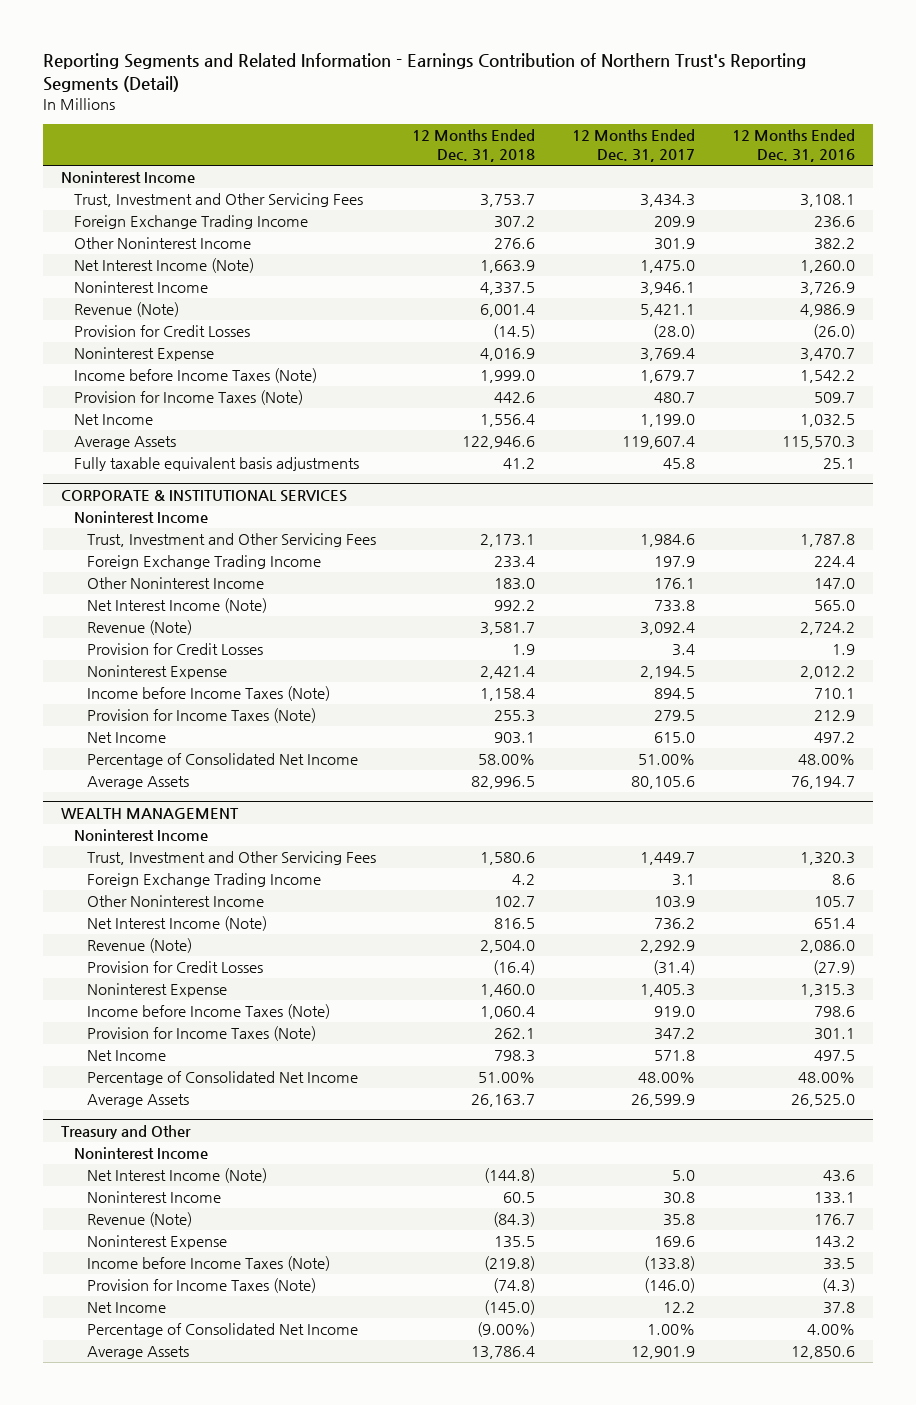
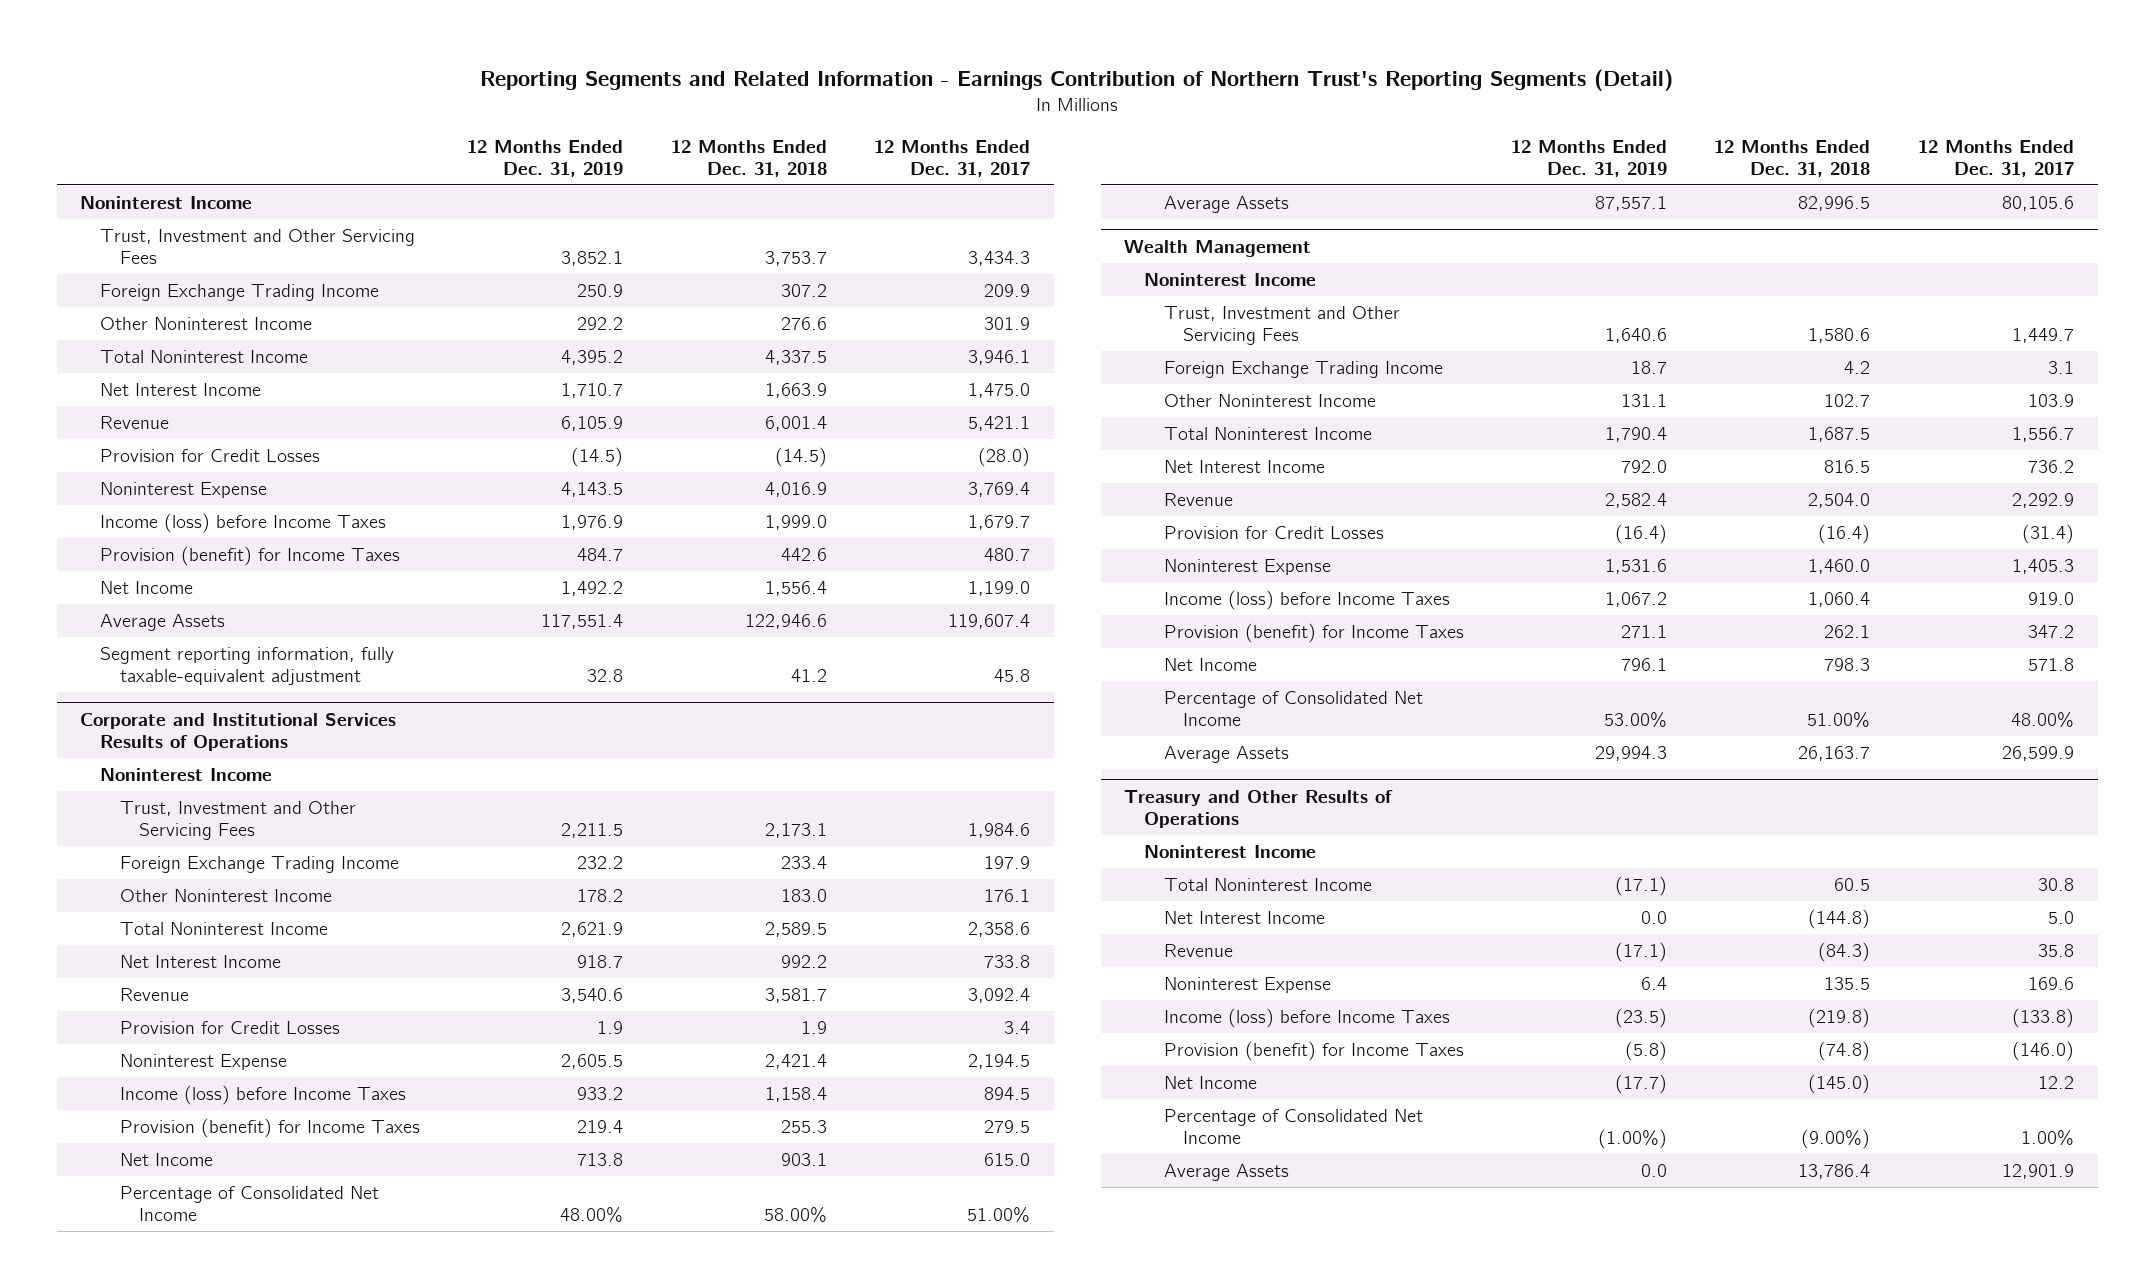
- | 12 Months Ended Dec. 31, 2018 | 12 Months Ended Dec. 31, 2017 | 12 Months Ended Dec. 31, 2016
+ | 12 Months Ended Dec. 31, 2019 | 12 Months Ended Dec. 31, 2018 | 12 Months Ended Dec. 31, 2017
- Net Interest Income (Note) | 1,663.9 | 1,475.0 | 1,260.0
- Noninterest Income | 4,337.5 | 3,946.1 | 3,726.9
- Revenue (Note) | 6,001.4 | 5,421.1 | 4,986.9
+ Total Noninterest Income | 4,395.2 | 4,337.5 | 3,946.1
+ Net Interest Income | 1,710.7 | 1,663.9 | 1,475.0
+ Revenue | 6,105.9 | 6,001.4 | 5,421.1
- Income before Income Taxes (Note) | 1,999.0 | 1,679.7 | 1,542.2
- Provision for Income Taxes (Note) | 442.6 | 480.7 | 509.7
+ Income (loss) before Income Taxes | 1,976.9 | 1,999.0 | 1,679.7
+ Provision (benefit) for Income Taxes | 484.7 | 442.6 | 480.7
- Fully taxable equivalent basis adjustments | 41.2 | 45.8 | 25.1
- CORPORATE & INSTITUTIONAL SERVICES
+ Segment reporting information, fully taxable-equivalent adjustment | 32.8 | 41.2 | 45.8
+ Corporate and Institutional Services Results of Operations
- Net Interest Income (Note) | 992.2 | 733.8 | 565.0
- Revenue (Note) | 3,581.7 | 3,092.4 | 2,724.2
+ Total Noninterest Income | 2,621.9 | 2,589.5 | 2,358.6
+ Net Interest Income | 918.7 | 992.2 | 733.8
+ Revenue | 3,540.6 | 3,581.7 | 3,092.4
- Income before Income Taxes (Note) | 1,158.4 | 894.5 | 710.1
- Provision for Income Taxes (Note) | 255.3 | 279.5 | 212.9
+ Income (loss) before Income Taxes | 933.2 | 1,158.4 | 894.5
+ Provision (benefit) for Income Taxes | 219.4 | 255.3 | 279.5
- WEALTH MANAGEMENT
+ Wealth Management
- Net Interest Income (Note) | 816.5 | 736.2 | 651.4
- Revenue (Note) | 2,504.0 | 2,292.9 | 2,086.0
+ Total Noninterest Income | 1,790.4 | 1,687.5 | 1,556.7
+ Net Interest Income | 792.0 | 816.5 | 736.2
+ Revenue | 2,582.4 | 2,504.0 | 2,292.9
- Income before Income Taxes (Note) | 1,060.4 | 919.0 | 798.6
- Provision for Income Taxes (Note) | 262.1 | 347.2 | 301.1
+ Income (loss) before Income Taxes | 1,067.2 | 1,060.4 | 919.0
+ Provision (benefit) for Income Taxes | 271.1 | 262.1 | 347.2
- Treasury and Other
+ Treasury and Other Results of Operations
- Net Interest Income (Note) | (144.8) | 5.0 | 43.6
- Noninterest Income | 60.5 | 30.8 | 133.1
- Revenue (Note) | (84.3) | 35.8 | 176.7
+ Total Noninterest Income | (17.1) | 60.5 | 30.8
+ Net Interest Income | 0.0 | (144.8) | 5.0
+ Revenue | (17.1) | (84.3) | 35.8
- Income before Income Taxes (Note) | (219.8) | (133.8) | 33.5
- Provision for Income Taxes (Note) | (74.8) | (146.0) | (4.3)
+ Income (loss) before Income Taxes | (23.5) | (219.8) | (133.8)
+ Provision (benefit) for Income Taxes | (5.8) | (74.8) | (146.0)

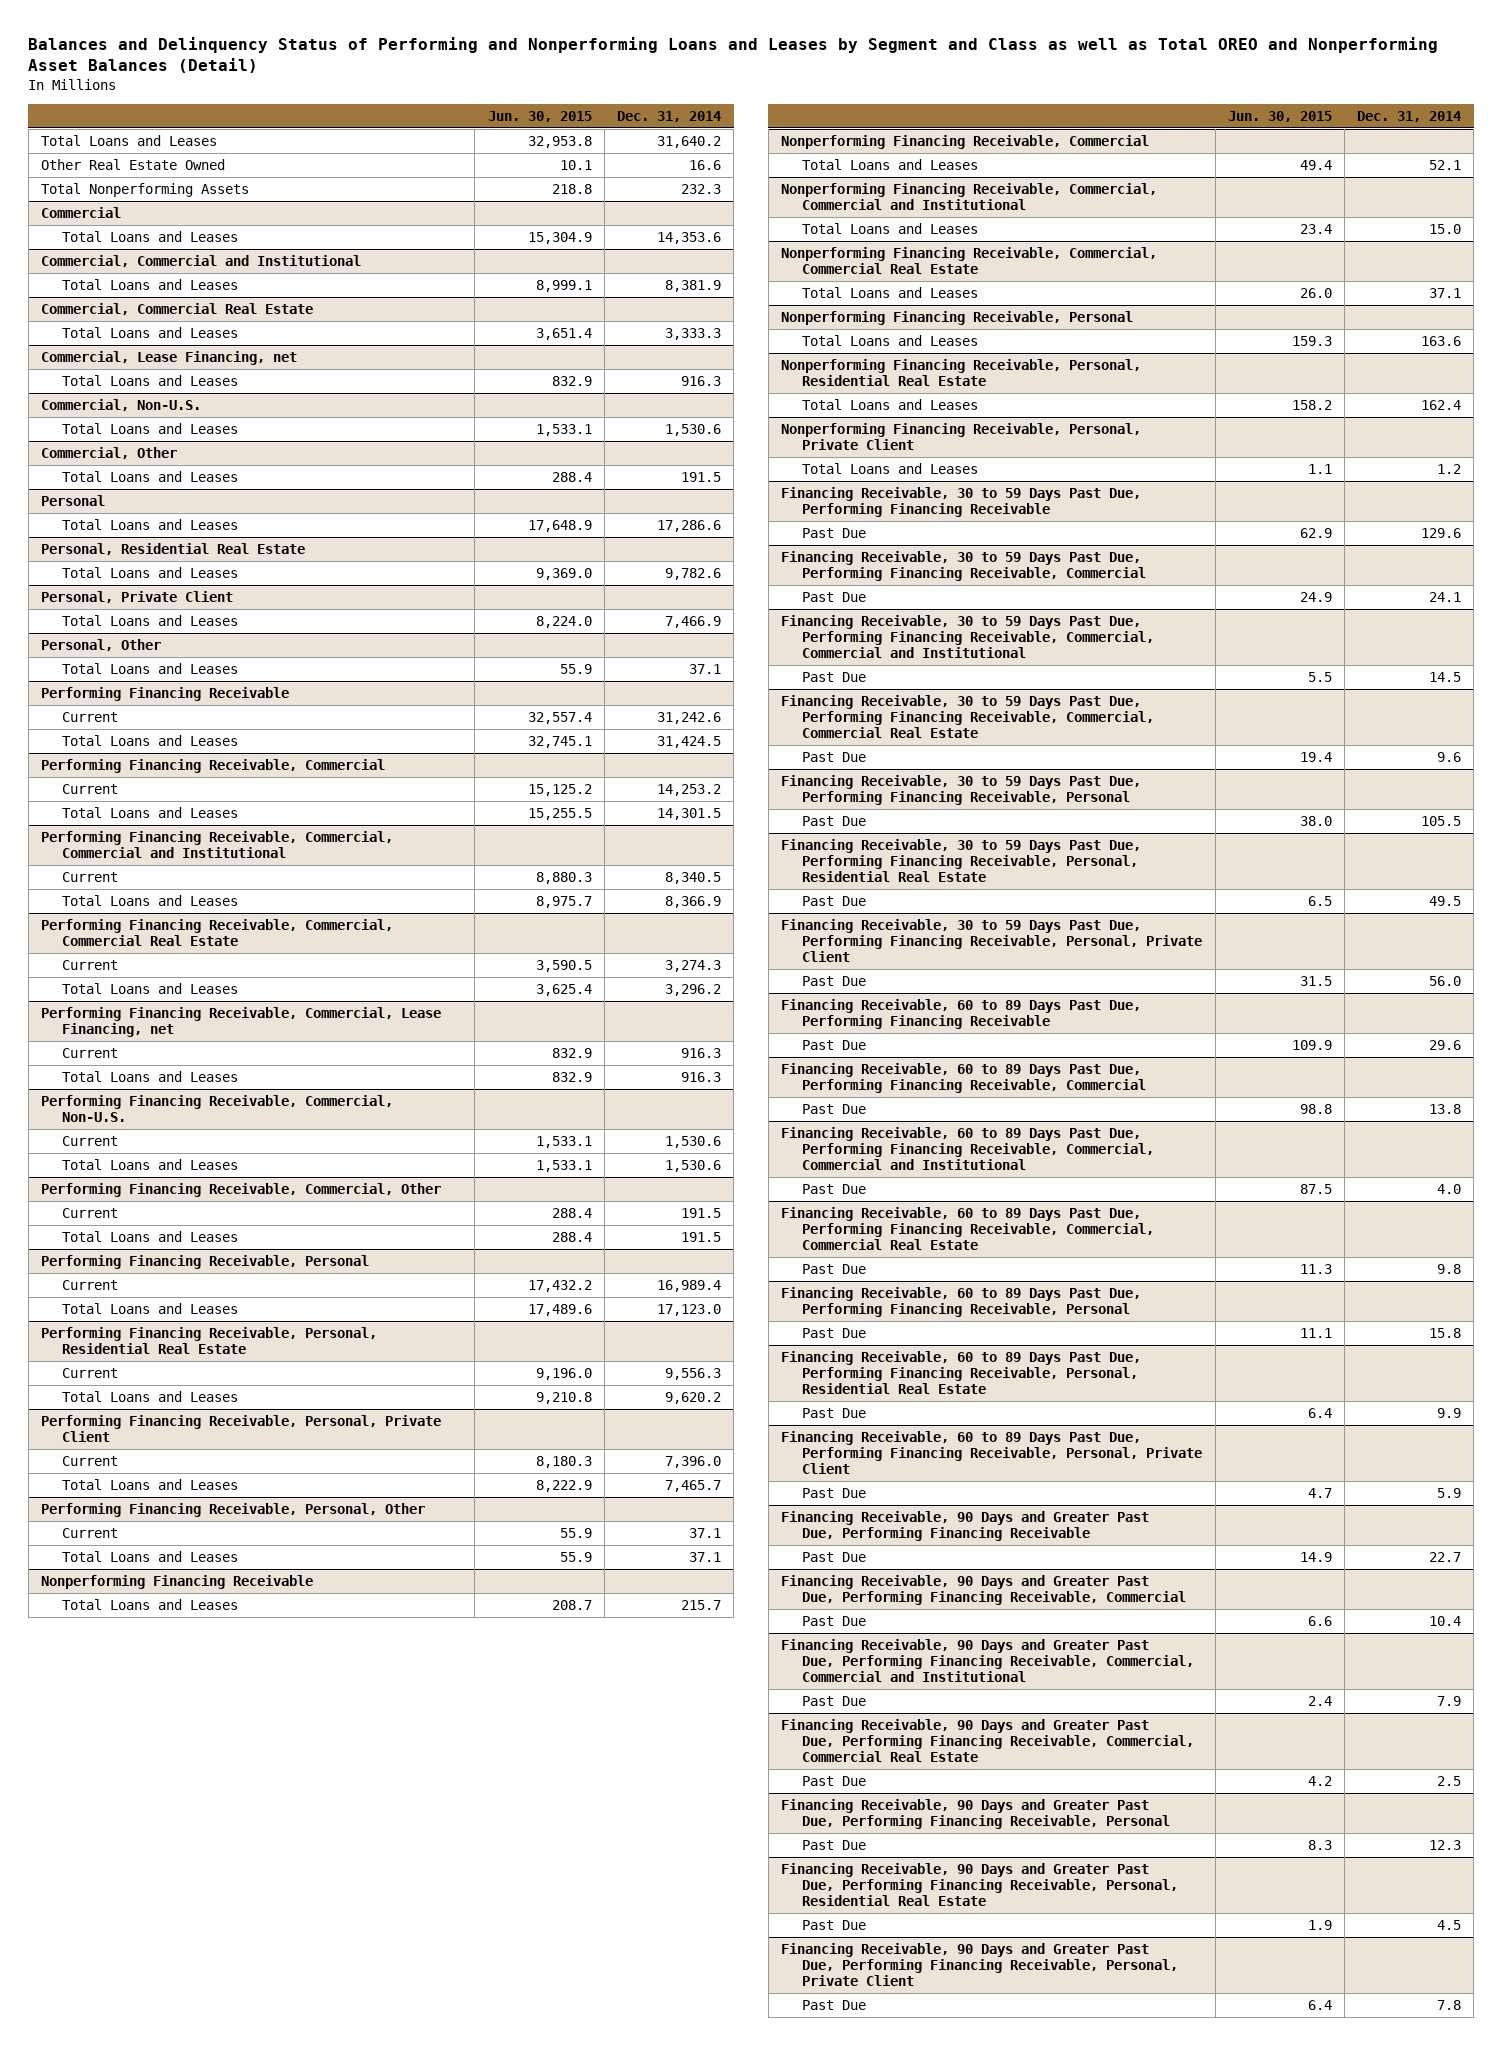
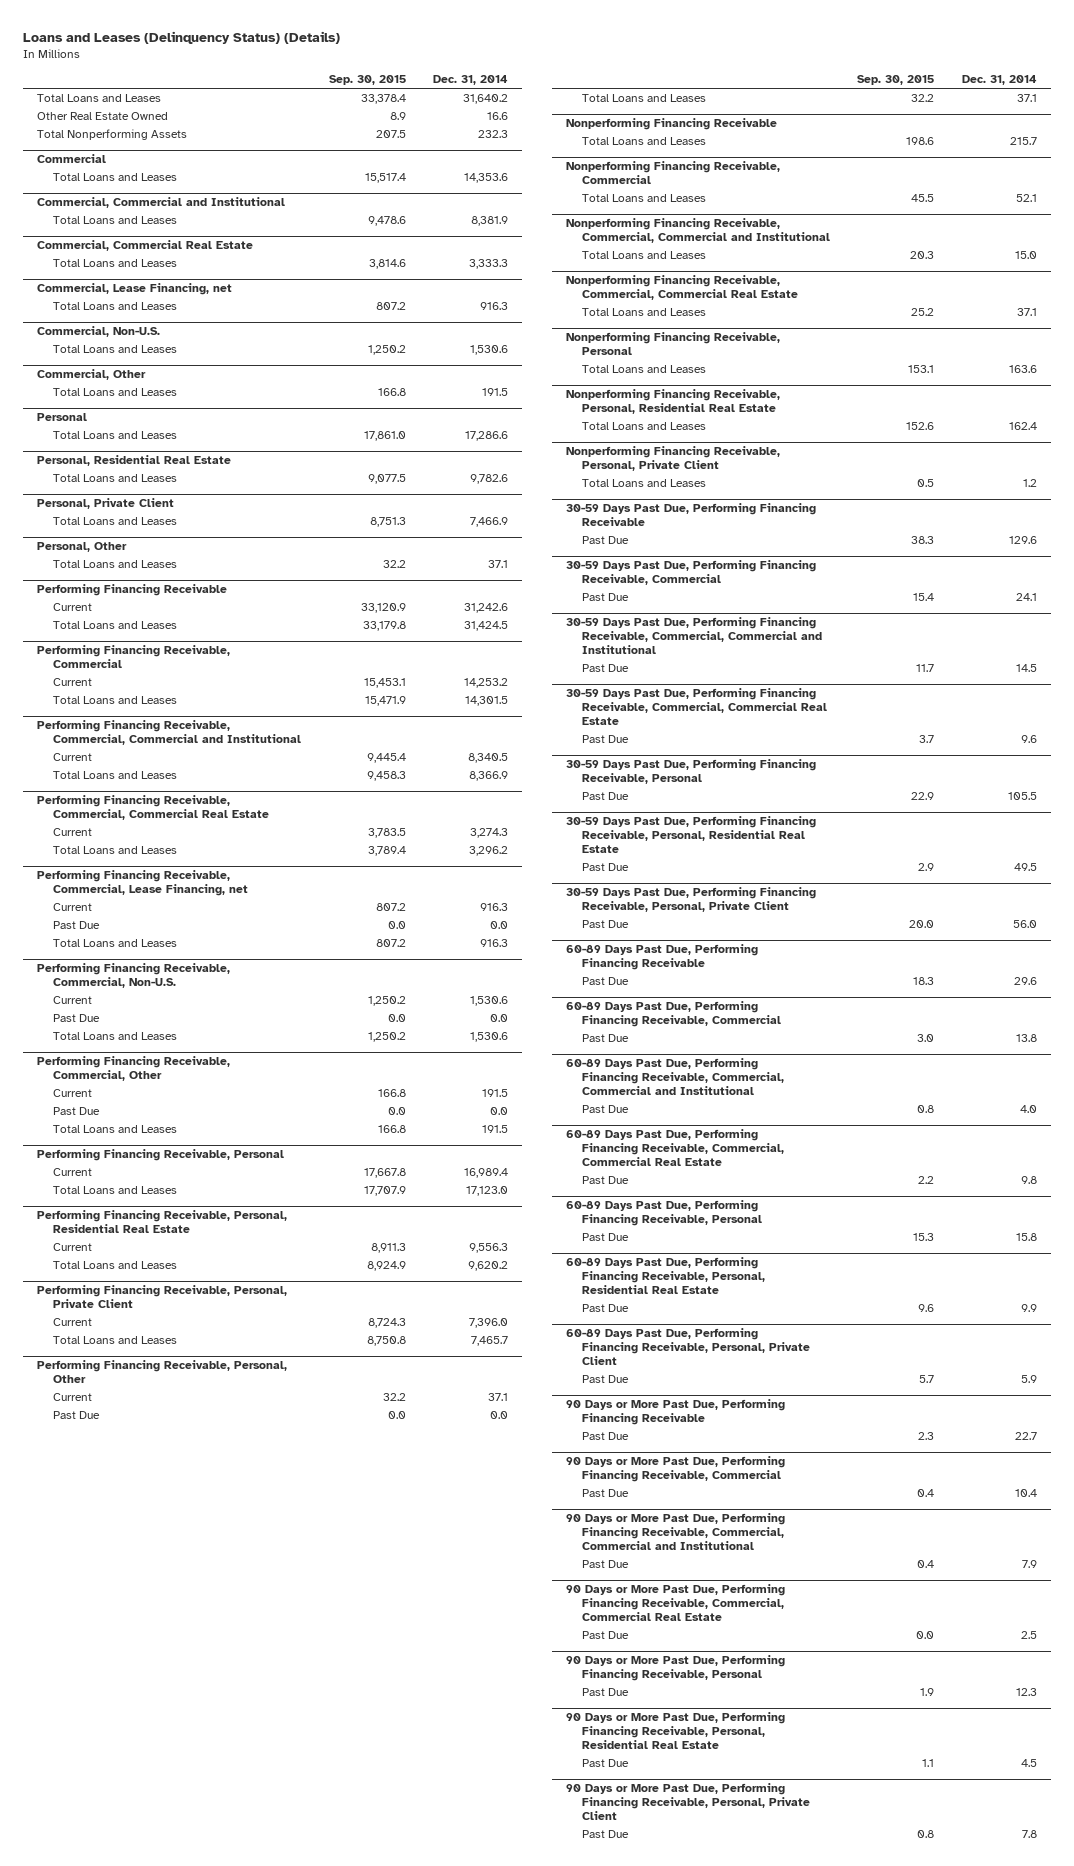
- Balances and Delinquency Status of Performing and Nonperforming Loans and Leases by Segment and Class as well as Total OREO and Nonperforming Asset Balances (Detail)
+ Loans and Leases (Delinquency Status) (Details)
- | Jun. 30, 2015 | Dec. 31, 2014
+ | Sep. 30, 2015 | Dec. 31, 2014
@ Performing Financing Receivable, Commercial, Lease Financing, net
+ Past Due | 0.0 | 0.0
@ Performing Financing Receivable, Commercial, Non-U.S.
+ Past Due | 0.0 | 0.0
@ Performing Financing Receivable, Commercial, Other
+ Past Due | 0.0 | 0.0
@ Performing Financing Receivable, Personal, Other
+ Past Due | 0.0 | 0.0
- Financing Receivable, 30 to 59 Days Past Due, Performing Financing Receivable
+ 30-59 Days Past Due, Performing Financing Receivable
- Financing Receivable, 30 to 59 Days Past Due, Performing Financing Receivable, Commercial
+ 30-59 Days Past Due, Performing Financing Receivable, Commercial
- Financing Receivable, 30 to 59 Days Past Due, Performing Financing Receivable, Commercial, Commercial and Institutional
+ 30-59 Days Past Due, Performing Financing Receivable, Commercial, Commercial and Institutional
- Financing Receivable, 30 to 59 Days Past Due, Performing Financing Receivable, Commercial, Commercial Real Estate
+ 30-59 Days Past Due, Performing Financing Receivable, Commercial, Commercial Real Estate
- Financing Receivable, 30 to 59 Days Past Due, Performing Financing Receivable, Personal
+ 30-59 Days Past Due, Performing Financing Receivable, Personal
- Financing Receivable, 30 to 59 Days Past Due, Performing Financing Receivable, Personal, Residential Real Estate
+ 30-59 Days Past Due, Performing Financing Receivable, Personal, Residential Real Estate
- Financing Receivable, 30 to 59 Days Past Due, Performing Financing Receivable, Personal, Private Client
+ 30-59 Days Past Due, Performing Financing Receivable, Personal, Private Client
- Financing Receivable, 60 to 89 Days Past Due, Performing Financing Receivable
+ 60-89 Days Past Due, Performing Financing Receivable
- Financing Receivable, 60 to 89 Days Past Due, Performing Financing Receivable, Commercial
+ 60-89 Days Past Due, Performing Financing Receivable, Commercial
- Financing Receivable, 60 to 89 Days Past Due, Performing Financing Receivable, Commercial, Commercial and Institutional
+ 60-89 Days Past Due, Performing Financing Receivable, Commercial, Commercial and Institutional
- Financing Receivable, 60 to 89 Days Past Due, Performing Financing Receivable, Commercial, Commercial Real Estate
+ 60-89 Days Past Due, Performing Financing Receivable, Commercial, Commercial Real Estate
- Financing Receivable, 60 to 89 Days Past Due, Performing Financing Receivable, Personal
+ 60-89 Days Past Due, Performing Financing Receivable, Personal
- Financing Receivable, 60 to 89 Days Past Due, Performing Financing Receivable, Personal, Residential Real Estate
+ 60-89 Days Past Due, Performing Financing Receivable, Personal, Residential Real Estate
- Financing Receivable, 60 to 89 Days Past Due, Performing Financing Receivable, Personal, Private Client
+ 60-89 Days Past Due, Performing Financing Receivable, Personal, Private Client
- Financing Receivable, 90 Days and Greater Past Due, Performing Financing Receivable
+ 90 Days or More Past Due, Performing Financing Receivable
- Financing Receivable, 90 Days and Greater Past Due, Performing Financing Receivable, Commercial
+ 90 Days or More Past Due, Performing Financing Receivable, Commercial
- Financing Receivable, 90 Days and Greater Past Due, Performing Financing Receivable, Commercial, Commercial and Institutional
+ 90 Days or More Past Due, Performing Financing Receivable, Commercial, Commercial and Institutional
- Financing Receivable, 90 Days and Greater Past Due, Performing Financing Receivable, Commercial, Commercial Real Estate
+ 90 Days or More Past Due, Performing Financing Receivable, Commercial, Commercial Real Estate
- Financing Receivable, 90 Days and Greater Past Due, Performing Financing Receivable, Personal
+ 90 Days or More Past Due, Performing Financing Receivable, Personal
- Financing Receivable, 90 Days and Greater Past Due, Performing Financing Receivable, Personal, Residential Real Estate
+ 90 Days or More Past Due, Performing Financing Receivable, Personal, Residential Real Estate
- Financing Receivable, 90 Days and Greater Past Due, Performing Financing Receivable, Personal, Private Client
+ 90 Days or More Past Due, Performing Financing Receivable, Personal, Private Client

